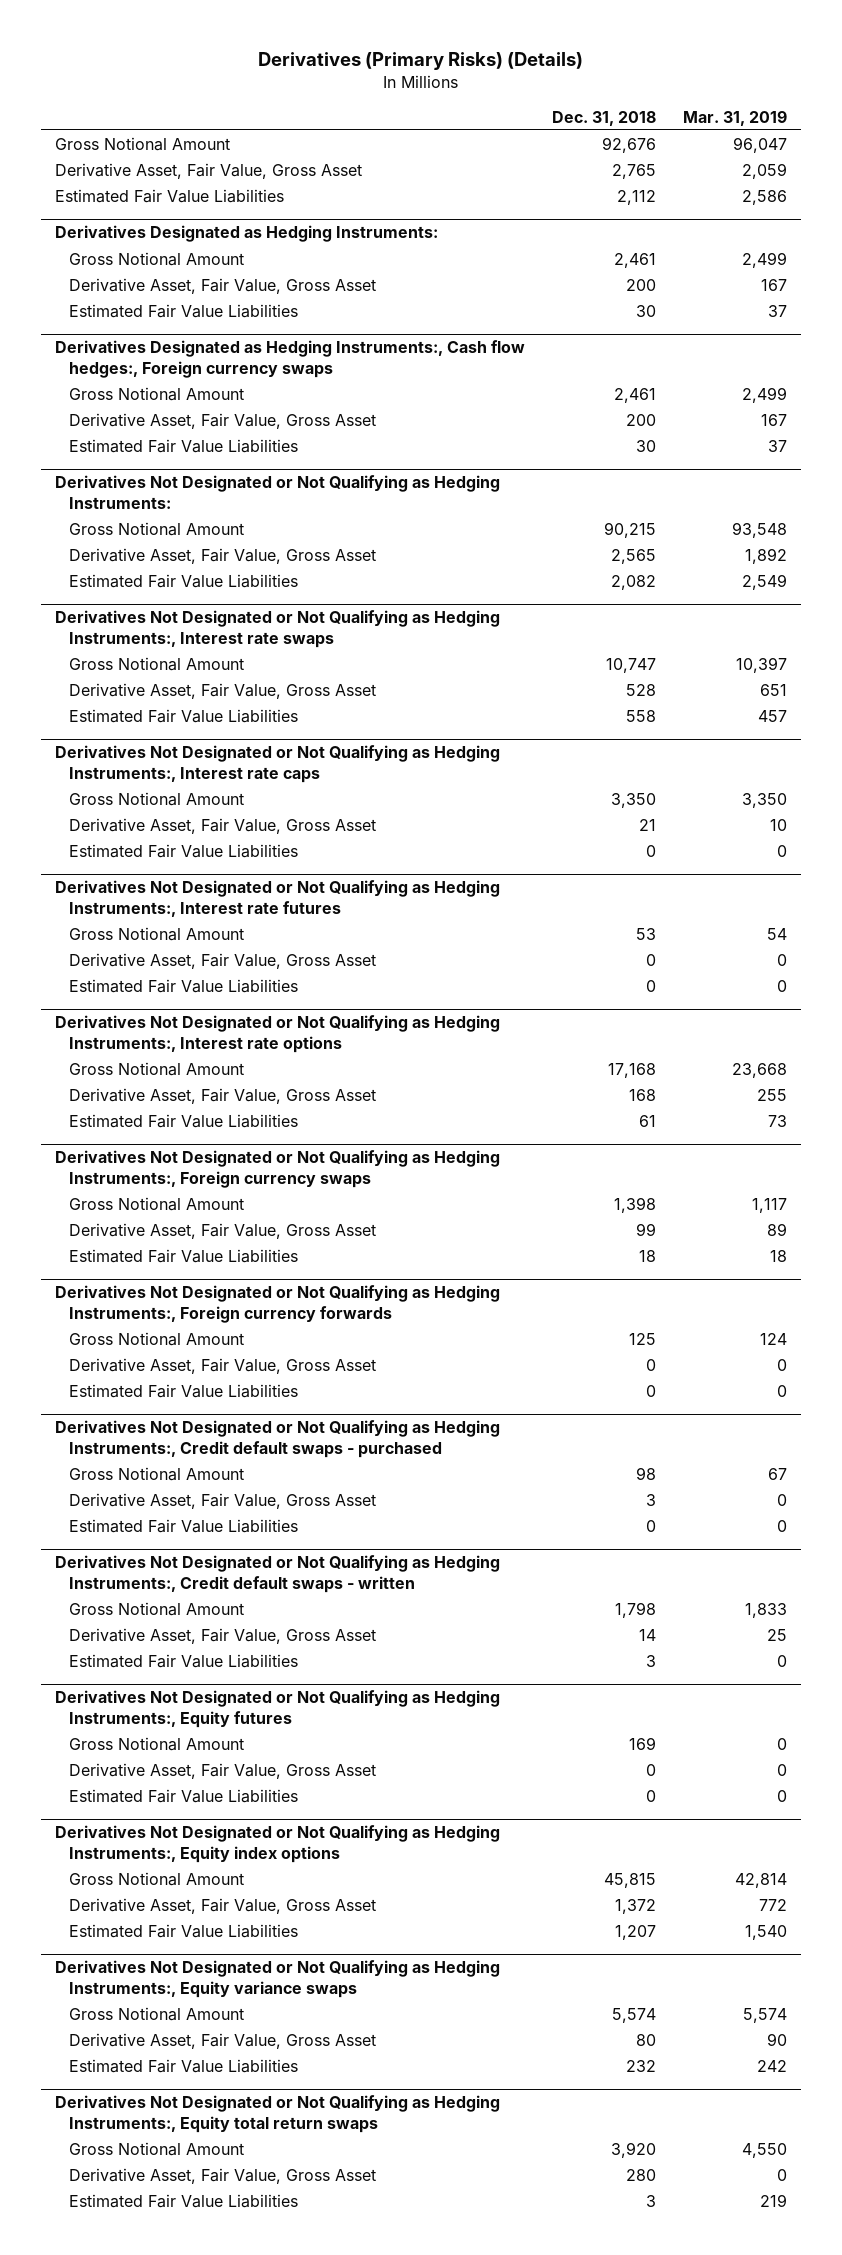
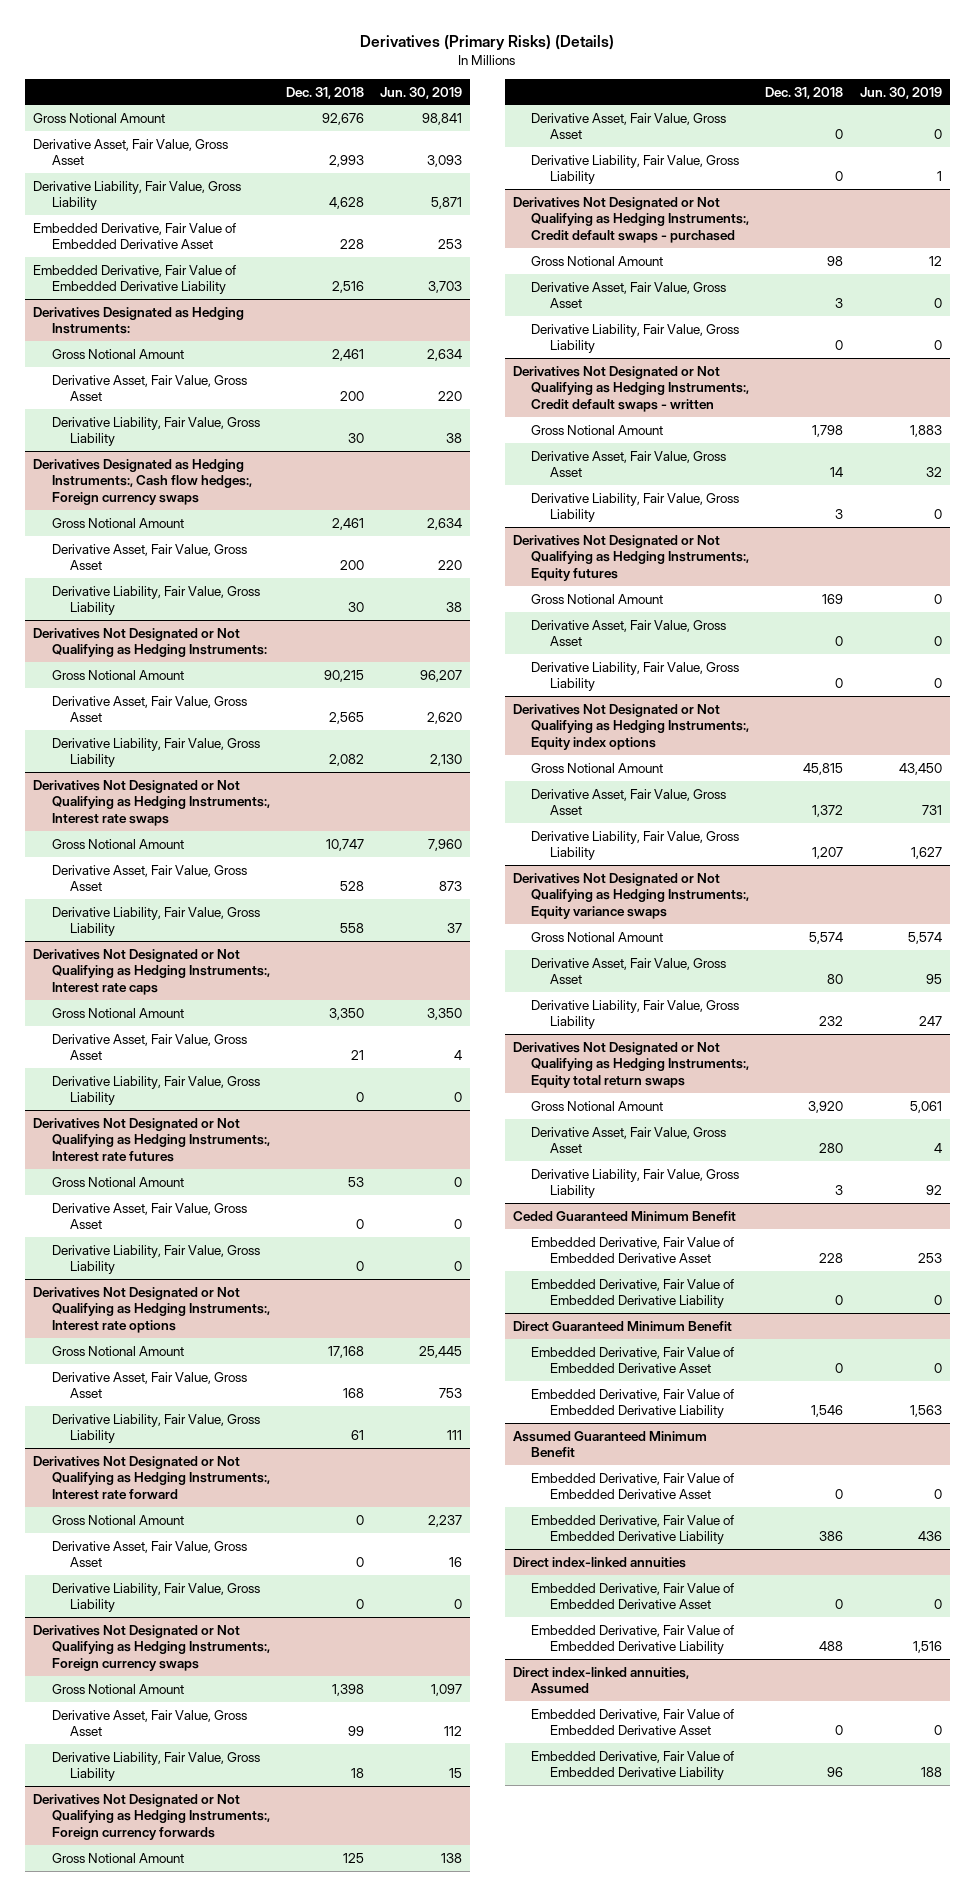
- | Dec. 31, 2018 | Mar. 31, 2019
+ | Dec. 31, 2018 | Jun. 30, 2019
- Derivative Asset, Fair Value, Gross Asset | 2,765 | 2,059
- Estimated Fair Value Liabilities | 2,112 | 2,586
+ Derivative Asset, Fair Value, Gross Asset | 2,993 | 3,093
+ Derivative Liability, Fair Value, Gross Liability | 4,628 | 5,871
+ Embedded Derivative, Fair Value of Embedded Derivative Asset | 228 | 253
+ Embedded Derivative, Fair Value of Embedded Derivative Liability | 2,516 | 3,703
@ Derivatives Designated as Hedging Instruments:
- Estimated Fair Value Liabilities | 30 | 37
+ Derivative Liability, Fair Value, Gross Liability | 30 | 38
@ Derivatives Designated as Hedging Instruments:, Cash flow hedges:, Foreign currency swaps
- Estimated Fair Value Liabilities | 30 | 37
+ Derivative Liability, Fair Value, Gross Liability | 30 | 38
@ Derivatives Not Designated or Not Qualifying as Hedging Instruments:
- Estimated Fair Value Liabilities | 2,082 | 2,549
+ Derivative Liability, Fair Value, Gross Liability | 2,082 | 2,130
@ Derivatives Not Designated or Not Qualifying as Hedging Instruments:, Interest rate swaps
- Estimated Fair Value Liabilities | 558 | 457
+ Derivative Liability, Fair Value, Gross Liability | 558 | 37
@ Derivatives Not Designated or Not Qualifying as Hedging Instruments:, Interest rate caps
- Estimated Fair Value Liabilities | 0 | 0
+ Derivative Liability, Fair Value, Gross Liability | 0 | 0
@ Derivatives Not Designated or Not Qualifying as Hedging Instruments:, Interest rate futures
- Estimated Fair Value Liabilities | 0 | 0
+ Derivative Liability, Fair Value, Gross Liability | 0 | 0
@ Derivatives Not Designated or Not Qualifying as Hedging Instruments:, Interest rate options
- Estimated Fair Value Liabilities | 61 | 73
+ Derivative Liability, Fair Value, Gross Liability | 61 | 111
+ Derivatives Not Designated or Not Qualifying as Hedging Instruments:, Interest rate forward
+ Gross Notional Amount | 0 | 2,237
+ Derivative Asset, Fair Value, Gross Asset | 0 | 16
+ Derivative Liability, Fair Value, Gross Liability | 0 | 0
@ Derivatives Not Designated or Not Qualifying as Hedging Instruments:, Foreign currency swaps
- Estimated Fair Value Liabilities | 18 | 18
+ Derivative Liability, Fair Value, Gross Liability | 18 | 15
@ Derivatives Not Designated or Not Qualifying as Hedging Instruments:, Foreign currency forwards
- Estimated Fair Value Liabilities | 0 | 0
+ Derivative Liability, Fair Value, Gross Liability | 0 | 1
@ Derivatives Not Designated or Not Qualifying as Hedging Instruments:, Credit default swaps - purchased
- Estimated Fair Value Liabilities | 0 | 0
+ Derivative Liability, Fair Value, Gross Liability | 0 | 0
@ Derivatives Not Designated or Not Qualifying as Hedging Instruments:, Credit default swaps - written
- Estimated Fair Value Liabilities | 3 | 0
+ Derivative Liability, Fair Value, Gross Liability | 3 | 0
@ Derivatives Not Designated or Not Qualifying as Hedging Instruments:, Equity futures
- Estimated Fair Value Liabilities | 0 | 0
+ Derivative Liability, Fair Value, Gross Liability | 0 | 0
@ Derivatives Not Designated or Not Qualifying as Hedging Instruments:, Equity index options
- Estimated Fair Value Liabilities | 1,207 | 1,540
+ Derivative Liability, Fair Value, Gross Liability | 1,207 | 1,627
@ Derivatives Not Designated or Not Qualifying as Hedging Instruments:, Equity variance swaps
- Estimated Fair Value Liabilities | 232 | 242
+ Derivative Liability, Fair Value, Gross Liability | 232 | 247
@ Derivatives Not Designated or Not Qualifying as Hedging Instruments:, Equity total return swaps
- Estimated Fair Value Liabilities | 3 | 219
+ Derivative Liability, Fair Value, Gross Liability | 3 | 92
+ Ceded Guaranteed Minimum Benefit
+ Embedded Derivative, Fair Value of Embedded Derivative Asset | 228 | 253
+ Embedded Derivative, Fair Value of Embedded Derivative Liability | 0 | 0
+ Direct Guaranteed Minimum Benefit
+ Embedded Derivative, Fair Value of Embedded Derivative Asset | 0 | 0
+ Embedded Derivative, Fair Value of Embedded Derivative Liability | 1,546 | 1,563
+ Assumed Guaranteed Minimum Benefit
+ Embedded Derivative, Fair Value of Embedded Derivative Asset | 0 | 0
+ Embedded Derivative, Fair Value of Embedded Derivative Liability | 386 | 436
+ Direct index-linked annuities
+ Embedded Derivative, Fair Value of Embedded Derivative Asset | 0 | 0
+ Embedded Derivative, Fair Value of Embedded Derivative Liability | 488 | 1,516
+ Direct index-linked annuities, Assumed
+ Embedded Derivative, Fair Value of Embedded Derivative Asset | 0 | 0
+ Embedded Derivative, Fair Value of Embedded Derivative Liability | 96 | 188

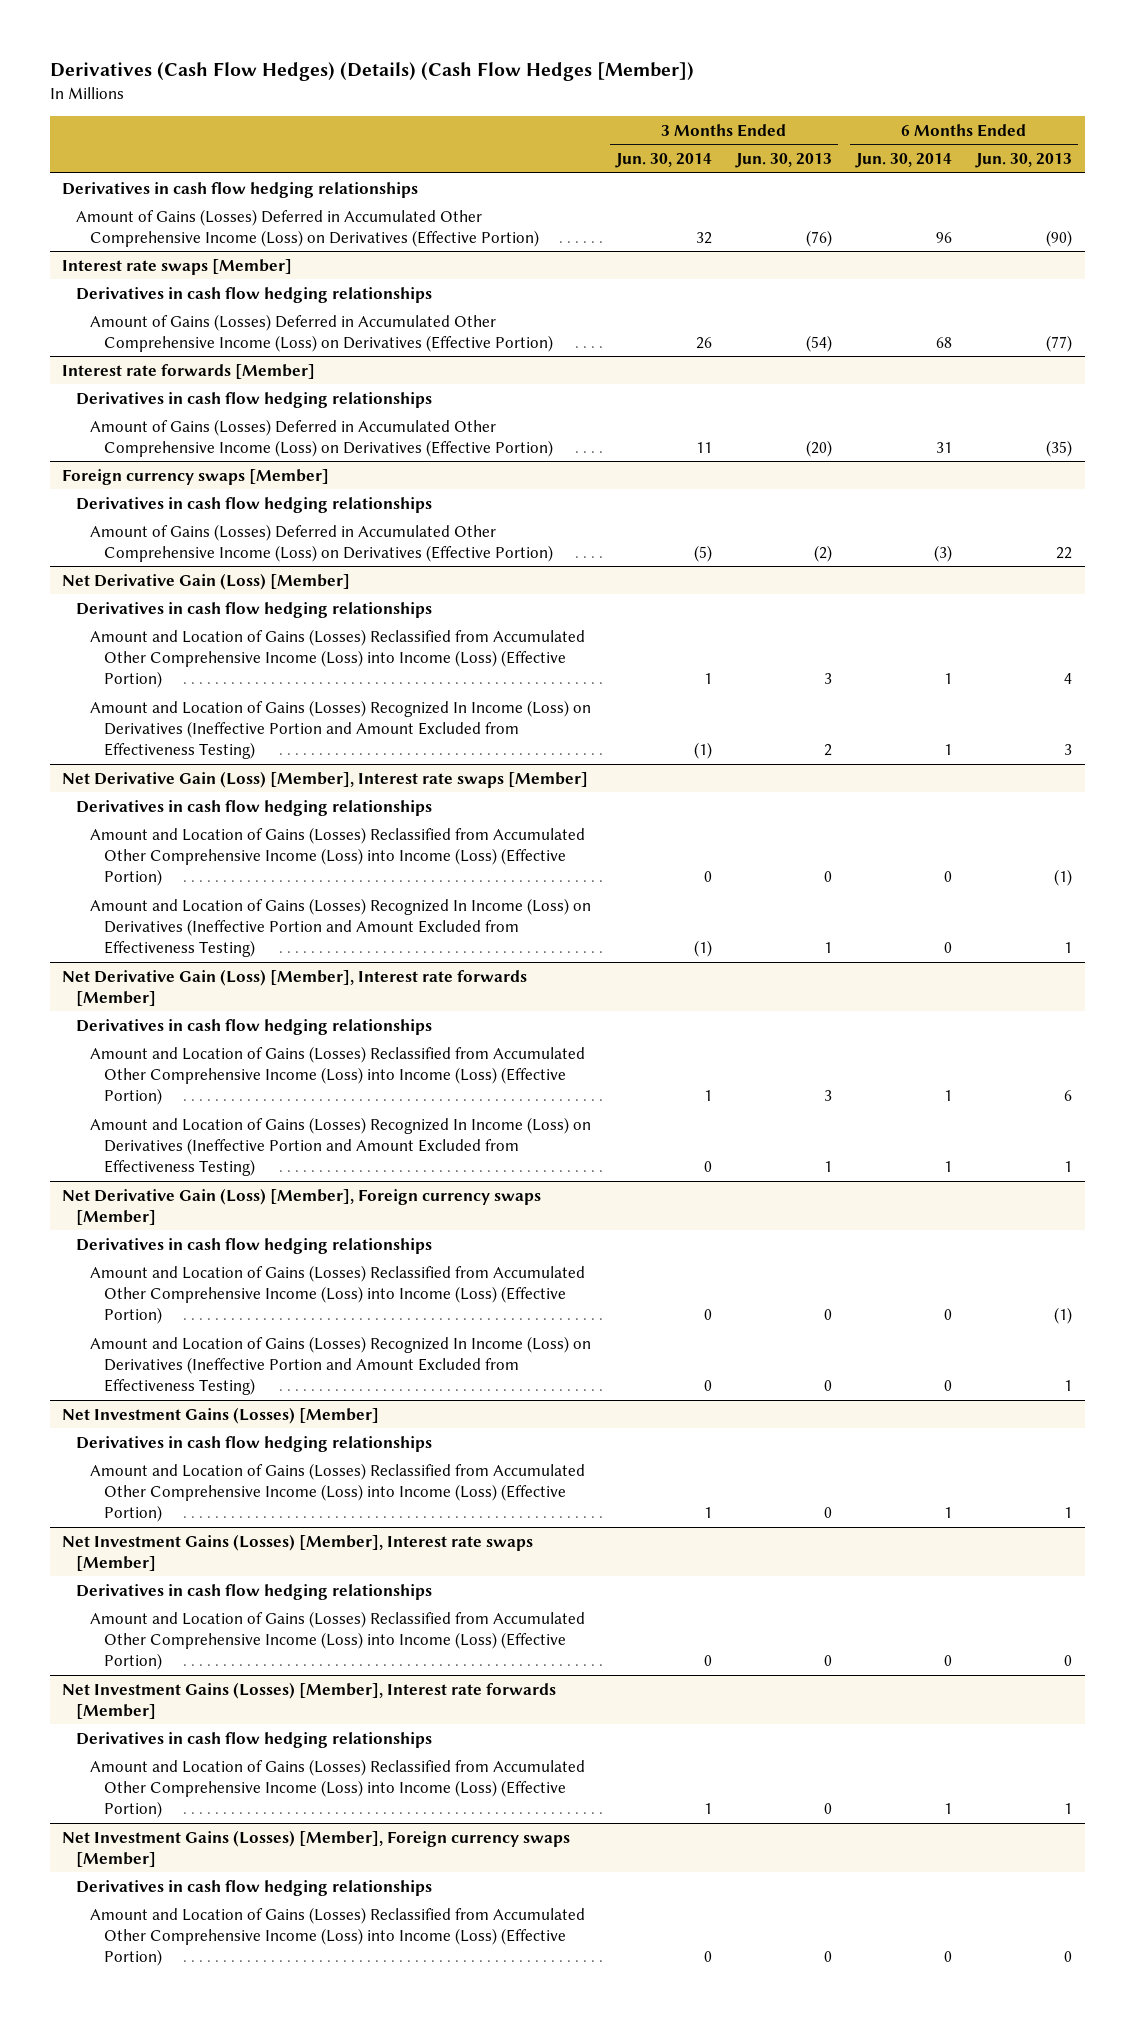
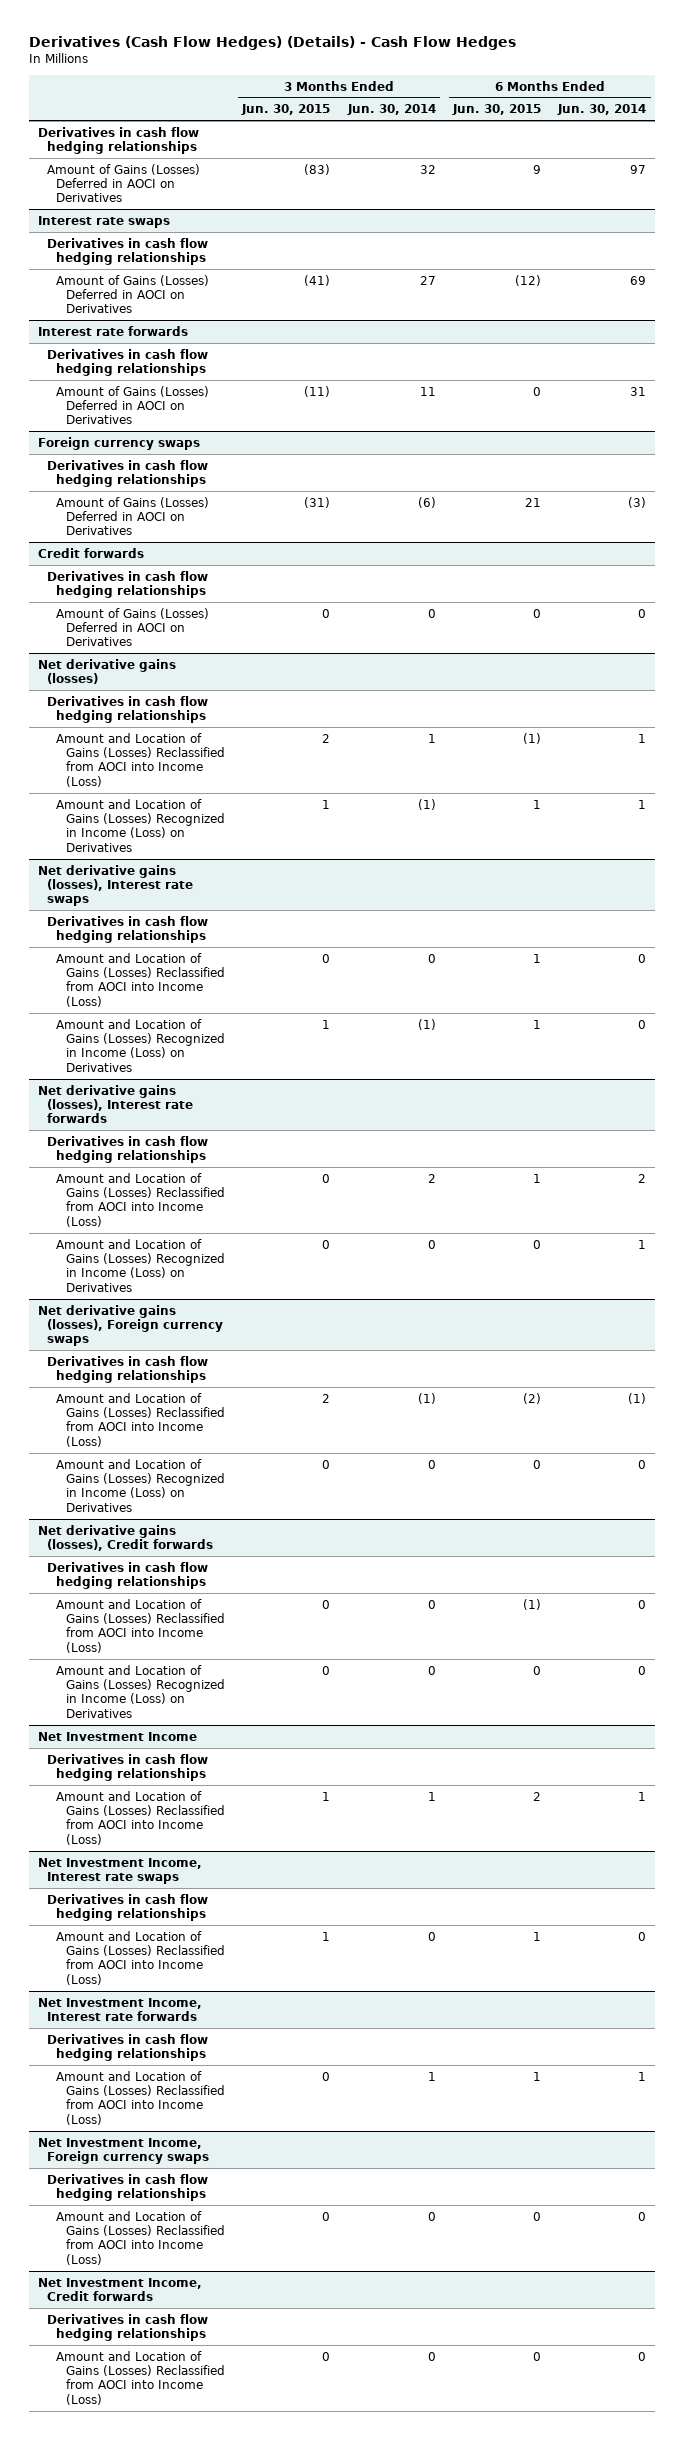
- Derivatives (Cash Flow Hedges) (Details) (Cash Flow Hedges [Member])
+ Derivatives (Cash Flow Hedges) (Details) - Cash Flow Hedges
- | 3 Months Ended Jun. 30, 2014 | 3 Months Ended Jun. 30, 2013 | 6 Months Ended Jun. 30, 2014 | 6 Months Ended Jun. 30, 2013
+ | 3 Months Ended Jun. 30, 2015 | 3 Months Ended Jun. 30, 2014 | 6 Months Ended Jun. 30, 2015 | 6 Months Ended Jun. 30, 2014
- Amount of Gains (Losses) Deferred in Accumulated Other Comprehensive Income (Loss) on Derivatives (Effective Portion) | 32 | (76) | 96 | (90)
- Interest rate swaps [Member]
+ Amount of Gains (Losses) Deferred in AOCI on Derivatives | (83) | 32 | 9 | 97
+ Interest rate swaps
- Amount of Gains (Losses) Deferred in Accumulated Other Comprehensive Income (Loss) on Derivatives (Effective Portion) | 26 | (54) | 68 | (77)
- Interest rate forwards [Member]
+ Amount of Gains (Losses) Deferred in AOCI on Derivatives | (41) | 27 | (12) | 69
+ Interest rate forwards
- Amount of Gains (Losses) Deferred in Accumulated Other Comprehensive Income (Loss) on Derivatives (Effective Portion) | 11 | (20) | 31 | (35)
- Foreign currency swaps [Member]
+ Amount of Gains (Losses) Deferred in AOCI on Derivatives | (11) | 11 | 0 | 31
+ Foreign currency swaps
- Amount of Gains (Losses) Deferred in Accumulated Other Comprehensive Income (Loss) on Derivatives (Effective Portion) | (5) | (2) | (3) | 22
- Net Derivative Gain (Loss) [Member]
+ Amount of Gains (Losses) Deferred in AOCI on Derivatives | (31) | (6) | 21 | (3)
+ Credit forwards
- Amount and Location of Gains (Losses) Reclassified from Accumulated Other Comprehensive Income (Loss) into Income (Loss) (Effective Portion) | 1 | 3 | 1 | 4
- Amount and Location of Gains (Losses) Recognized In Income (Loss) on Derivatives (Ineffective Portion and Amount Excluded from Effectiveness Testing) | (1) | 2 | 1 | 3
- Net Derivative Gain (Loss) [Member], Interest rate swaps [Member]
+ Amount of Gains (Losses) Deferred in AOCI on Derivatives | 0 | 0 | 0 | 0
+ Net derivative gains (losses)
- Amount and Location of Gains (Losses) Reclassified from Accumulated Other Comprehensive Income (Loss) into Income (Loss) (Effective Portion) | 0 | 0 | 0 | (1)
- Amount and Location of Gains (Losses) Recognized In Income (Loss) on Derivatives (Ineffective Portion and Amount Excluded from Effectiveness Testing) | (1) | 1 | 0 | 1
- Net Derivative Gain (Loss) [Member], Interest rate forwards [Member]
+ Amount and Location of Gains (Losses) Reclassified from AOCI into Income (Loss) | 2 | 1 | (1) | 1
+ Amount and Location of Gains (Losses) Recognized in Income (Loss) on Derivatives | 1 | (1) | 1 | 1
+ Net derivative gains (losses), Interest rate swaps
- Amount and Location of Gains (Losses) Reclassified from Accumulated Other Comprehensive Income (Loss) into Income (Loss) (Effective Portion) | 1 | 3 | 1 | 6
- Amount and Location of Gains (Losses) Recognized In Income (Loss) on Derivatives (Ineffective Portion and Amount Excluded from Effectiveness Testing) | 0 | 1 | 1 | 1
- Net Derivative Gain (Loss) [Member], Foreign currency swaps [Member]
+ Amount and Location of Gains (Losses) Reclassified from AOCI into Income (Loss) | 0 | 0 | 1 | 0
+ Amount and Location of Gains (Losses) Recognized in Income (Loss) on Derivatives | 1 | (1) | 1 | 0
+ Net derivative gains (losses), Interest rate forwards
- Amount and Location of Gains (Losses) Reclassified from Accumulated Other Comprehensive Income (Loss) into Income (Loss) (Effective Portion) | 0 | 0 | 0 | (1)
- Amount and Location of Gains (Losses) Recognized In Income (Loss) on Derivatives (Ineffective Portion and Amount Excluded from Effectiveness Testing) | 0 | 0 | 0 | 1
- Net Investment Gains (Losses) [Member]
+ Amount and Location of Gains (Losses) Reclassified from AOCI into Income (Loss) | 0 | 2 | 1 | 2
+ Amount and Location of Gains (Losses) Recognized in Income (Loss) on Derivatives | 0 | 0 | 0 | 1
+ Net derivative gains (losses), Foreign currency swaps
- Amount and Location of Gains (Losses) Reclassified from Accumulated Other Comprehensive Income (Loss) into Income (Loss) (Effective Portion) | 1 | 0 | 1 | 1
- Net Investment Gains (Losses) [Member], Interest rate swaps [Member]
+ Amount and Location of Gains (Losses) Reclassified from AOCI into Income (Loss) | 2 | (1) | (2) | (1)
+ Amount and Location of Gains (Losses) Recognized in Income (Loss) on Derivatives | 0 | 0 | 0 | 0
+ Net derivative gains (losses), Credit forwards
- Amount and Location of Gains (Losses) Reclassified from Accumulated Other Comprehensive Income (Loss) into Income (Loss) (Effective Portion) | 0 | 0 | 0 | 0
- Net Investment Gains (Losses) [Member], Interest rate forwards [Member]
+ Amount and Location of Gains (Losses) Reclassified from AOCI into Income (Loss) | 0 | 0 | (1) | 0
+ Amount and Location of Gains (Losses) Recognized in Income (Loss) on Derivatives | 0 | 0 | 0 | 0
+ Net Investment Income
- Amount and Location of Gains (Losses) Reclassified from Accumulated Other Comprehensive Income (Loss) into Income (Loss) (Effective Portion) | 1 | 0 | 1 | 1
- Net Investment Gains (Losses) [Member], Foreign currency swaps [Member]
+ Amount and Location of Gains (Losses) Reclassified from AOCI into Income (Loss) | 1 | 1 | 2 | 1
+ Net Investment Income, Interest rate swaps
- Amount and Location of Gains (Losses) Reclassified from Accumulated Other Comprehensive Income (Loss) into Income (Loss) (Effective Portion) | 0 | 0 | 0 | 0
+ Amount and Location of Gains (Losses) Reclassified from AOCI into Income (Loss) | 1 | 0 | 1 | 0
+ Net Investment Income, Interest rate forwards
+ Derivatives in cash flow hedging relationships
+ Amount and Location of Gains (Losses) Reclassified from AOCI into Income (Loss) | 0 | 1 | 1 | 1
+ Net Investment Income, Foreign currency swaps
+ Derivatives in cash flow hedging relationships
+ Amount and Location of Gains (Losses) Reclassified from AOCI into Income (Loss) | 0 | 0 | 0 | 0
+ Net Investment Income, Credit forwards
+ Derivatives in cash flow hedging relationships
+ Amount and Location of Gains (Losses) Reclassified from AOCI into Income (Loss) | 0 | 0 | 0 | 0

